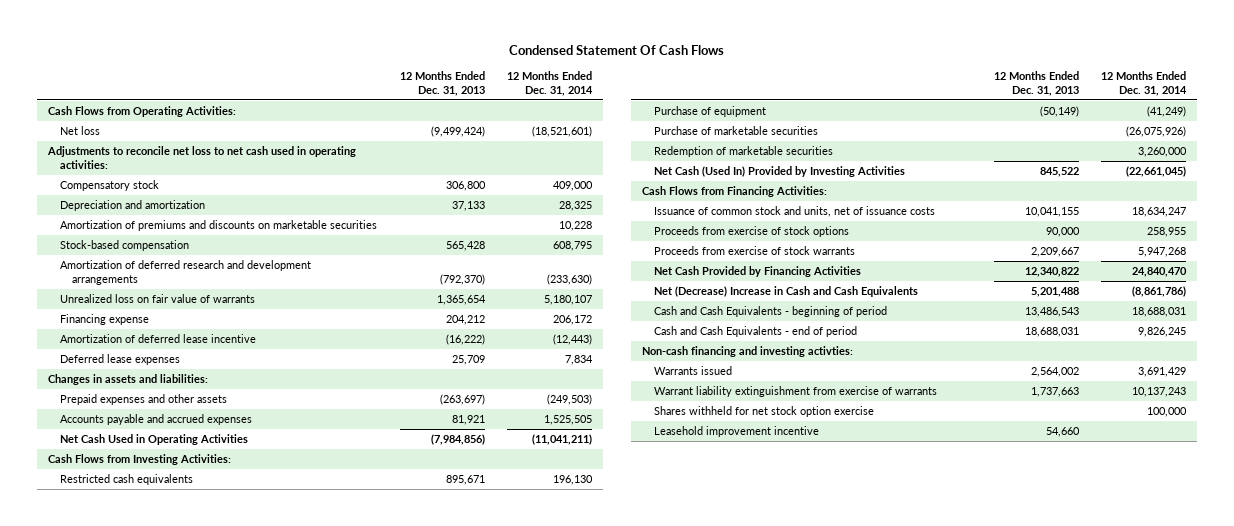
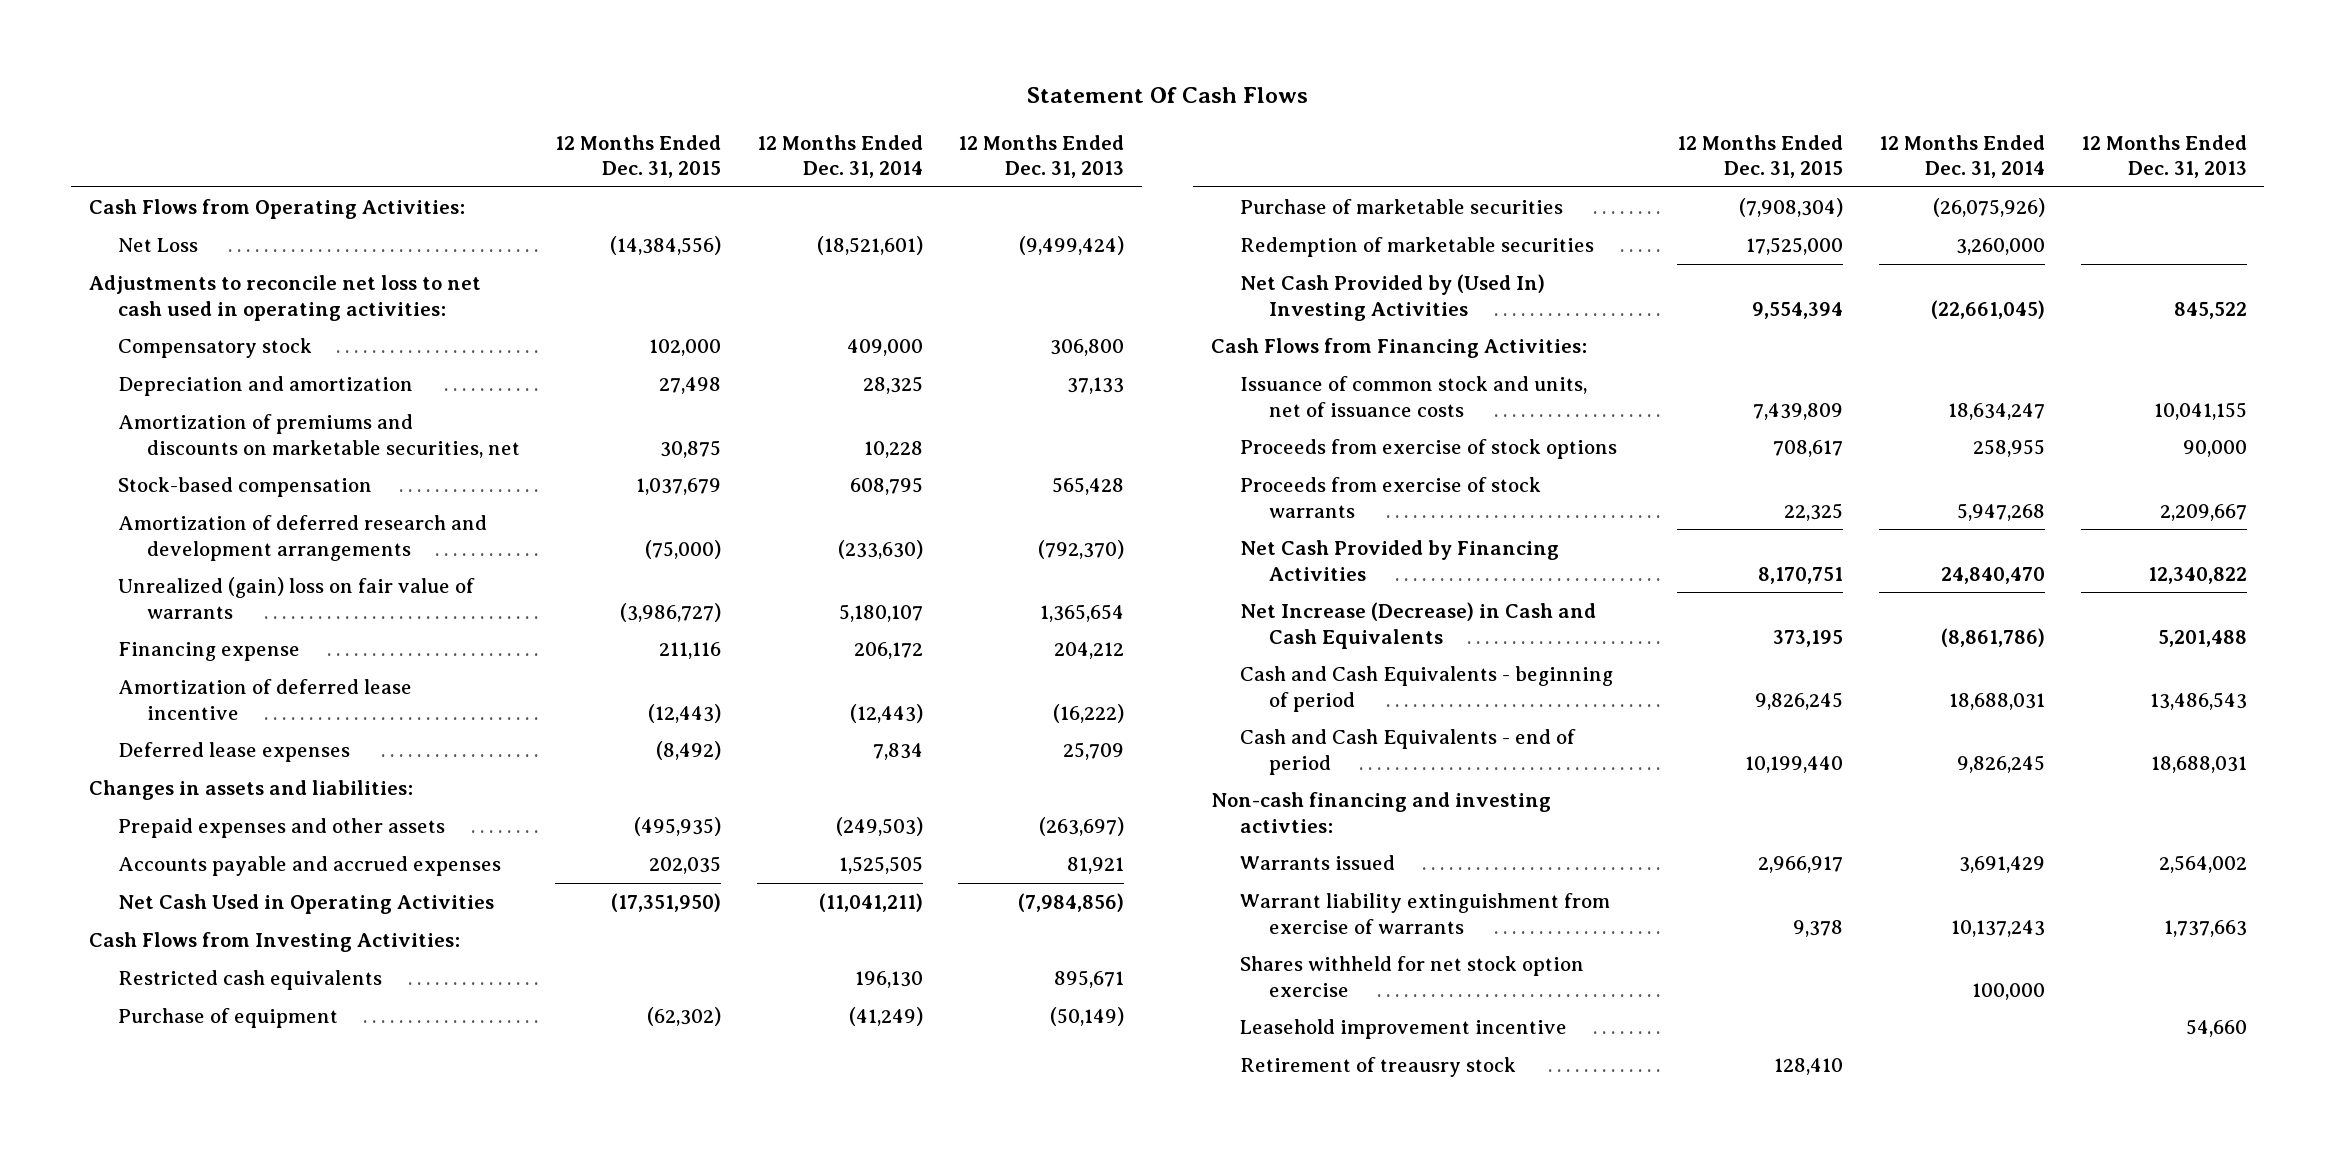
- Condensed Statement Of Cash Flows
+ Statement Of Cash Flows
- | 12 Months Ended Dec. 31, 2013 | 12 Months Ended Dec. 31, 2014
+ | 12 Months Ended Dec. 31, 2015 | 12 Months Ended Dec. 31, 2014 | 12 Months Ended Dec. 31, 2013
- Net loss | (9,499,424) | (18,521,601)
+ Net Loss | (14,384,556) | (18,521,601) | (9,499,424)
- Amortization of premiums and discounts on marketable securities | | 10,228
+ Amortization of premiums and discounts on marketable securities, net | 30,875 | 10,228 |
- Unrealized loss on fair value of warrants | 1,365,654 | 5,180,107
+ Unrealized (gain) loss on fair value of warrants | (3,986,727) | 5,180,107 | 1,365,654
- Net Cash (Used In) Provided by Investing Activities | 845,522 | (22,661,045)
+ Net Cash Provided by (Used In) Investing Activities | 9,554,394 | (22,661,045) | 845,522
- Net (Decrease) Increase in Cash and Cash Equivalents | 5,201,488 | (8,861,786)
+ Net Increase (Decrease) in Cash and Cash Equivalents | 373,195 | (8,861,786) | 5,201,488
+ Retirement of treausry stock | 128,410 | |

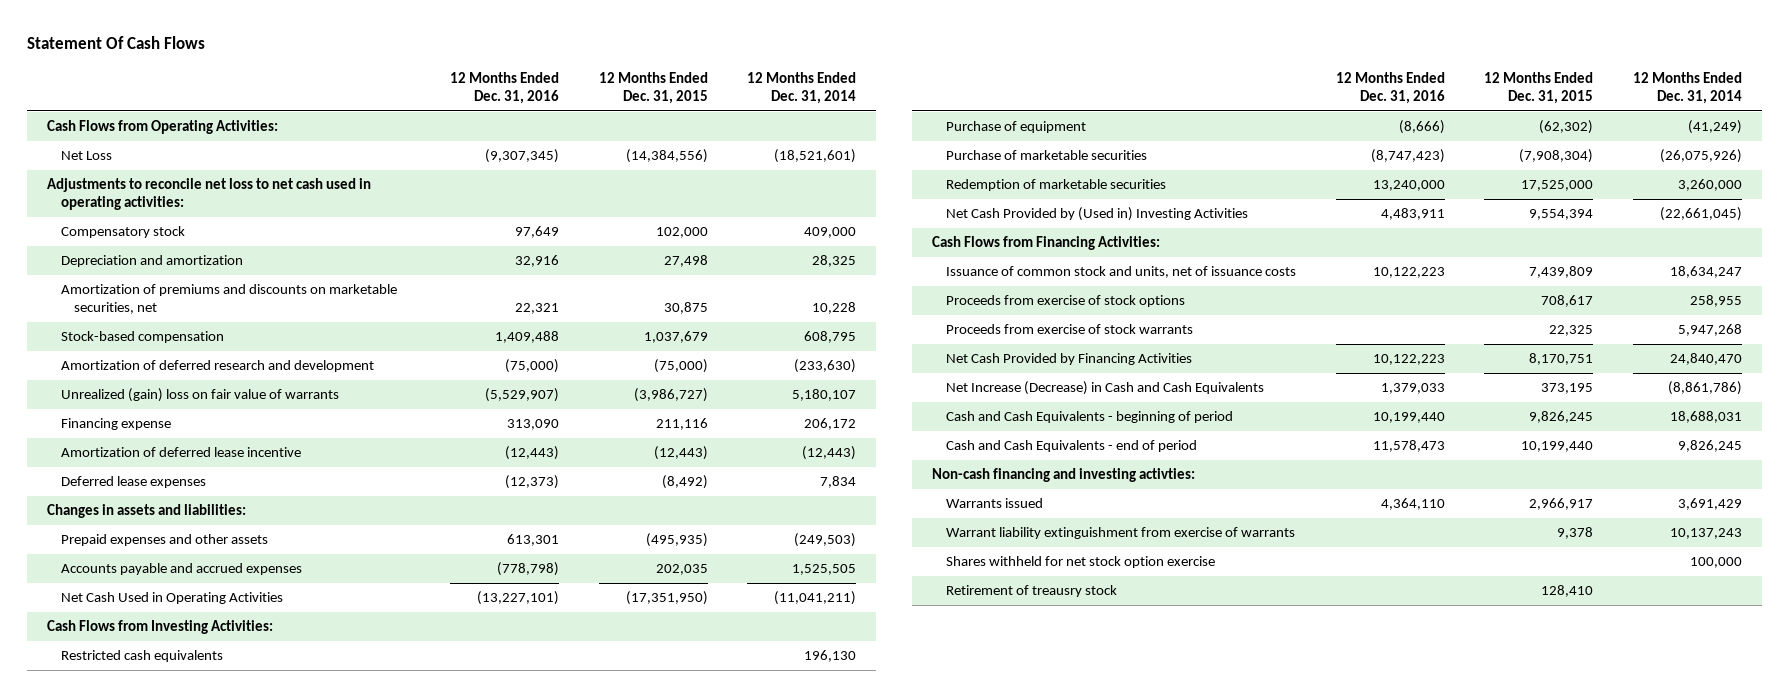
- | 12 Months Ended Dec. 31, 2015 | 12 Months Ended Dec. 31, 2014 | 12 Months Ended Dec. 31, 2013
+ | 12 Months Ended Dec. 31, 2016 | 12 Months Ended Dec. 31, 2015 | 12 Months Ended Dec. 31, 2014
- Amortization of deferred research and development arrangements | (75,000) | (233,630) | (792,370)
+ Amortization of deferred research and development | (75,000) | (75,000) | (233,630)
- Net Cash Provided by (Used In) Investing Activities | 9,554,394 | (22,661,045) | 845,522
+ Net Cash Provided by (Used in) Investing Activities | 4,483,911 | 9,554,394 | (22,661,045)
- Leasehold improvement incentive | | | 54,660

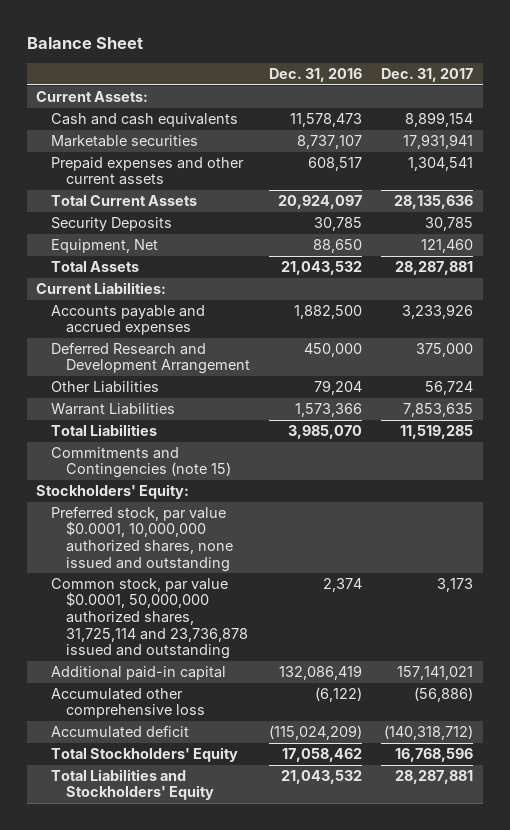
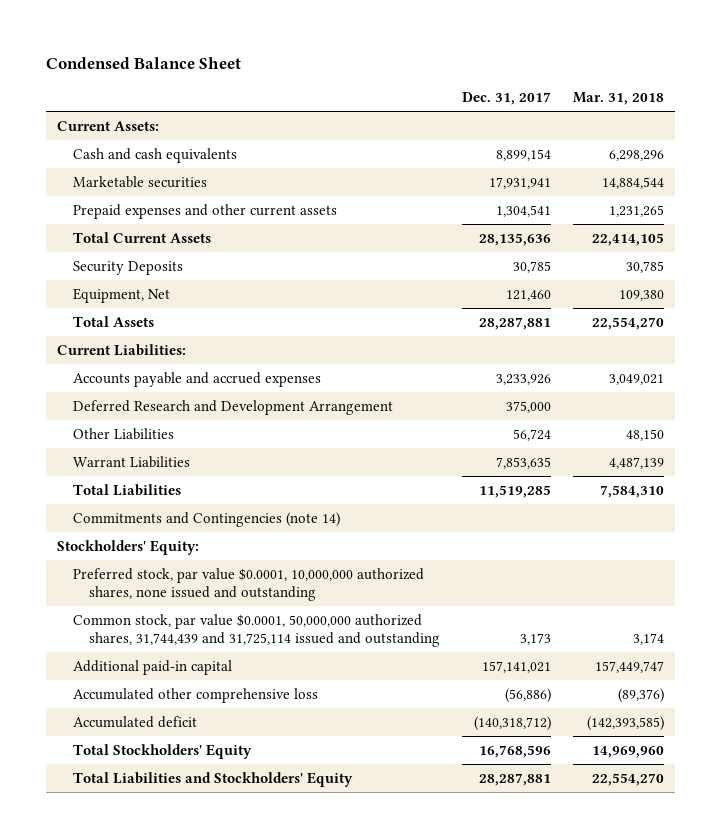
- Balance Sheet
+ Condensed Balance Sheet
- | Dec. 31, 2016 | Dec. 31, 2017
+ | Dec. 31, 2017 | Mar. 31, 2018
- Commitments and Contingencies (note 15)
+ Commitments and Contingencies (note 14)
- Common stock, par value $0.0001, 50,000,000 authorized shares, 31,725,114 and 23,736,878 issued and outstanding | 2,374 | 3,173
+ Common stock, par value $0.0001, 50,000,000 authorized shares, 31,744,439 and 31,725,114 issued and outstanding | 3,173 | 3,174

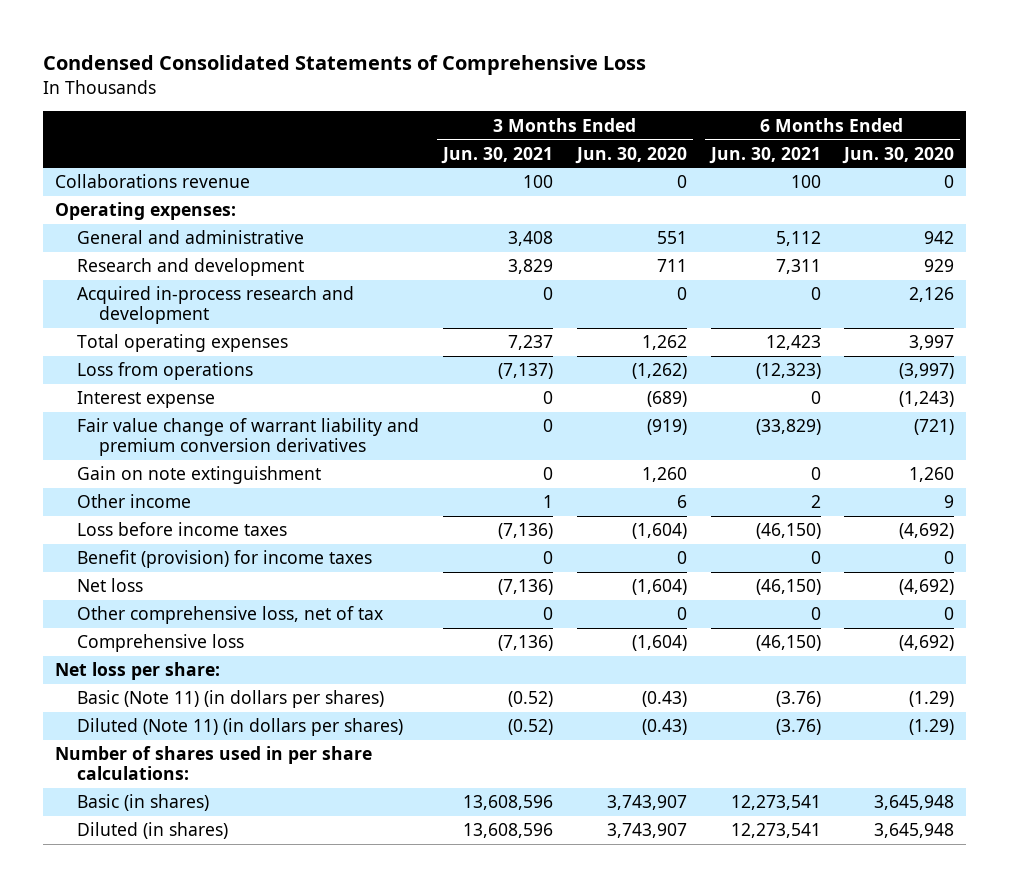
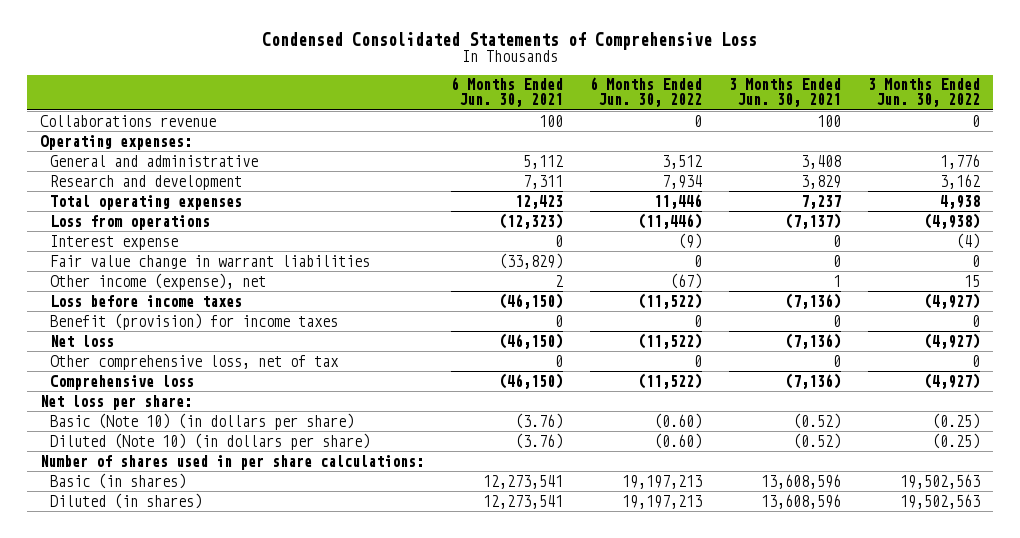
- | 3 Months Ended Jun. 30, 2021 | 3 Months Ended Jun. 30, 2020 | 6 Months Ended Jun. 30, 2021 | 6 Months Ended Jun. 30, 2020
+ | 6 Months Ended Jun. 30, 2021 | 6 Months Ended Jun. 30, 2022 | 3 Months Ended Jun. 30, 2021 | 3 Months Ended Jun. 30, 2022
- Acquired in-process research and development | 0 | 0 | 0 | 2,126
- Fair value change of warrant liability and premium conversion derivatives | 0 | (919) | (33,829) | (721)
- Gain on note extinguishment | 0 | 1,260 | 0 | 1,260
- Other income | 1 | 6 | 2 | 9
+ Fair value change in warrant liabilities | (33,829) | 0 | 0 | 0
+ Other income (expense), net | 2 | (67) | 1 | 15
- Basic (Note 11) (in dollars per shares) | (0.52) | (0.43) | (3.76) | (1.29)
- Diluted (Note 11) (in dollars per shares) | (0.52) | (0.43) | (3.76) | (1.29)
+ Basic (Note 10) (in dollars per share) | (3.76) | (0.60) | (0.52) | (0.25)
+ Diluted (Note 10) (in dollars per share) | (3.76) | (0.60) | (0.52) | (0.25)

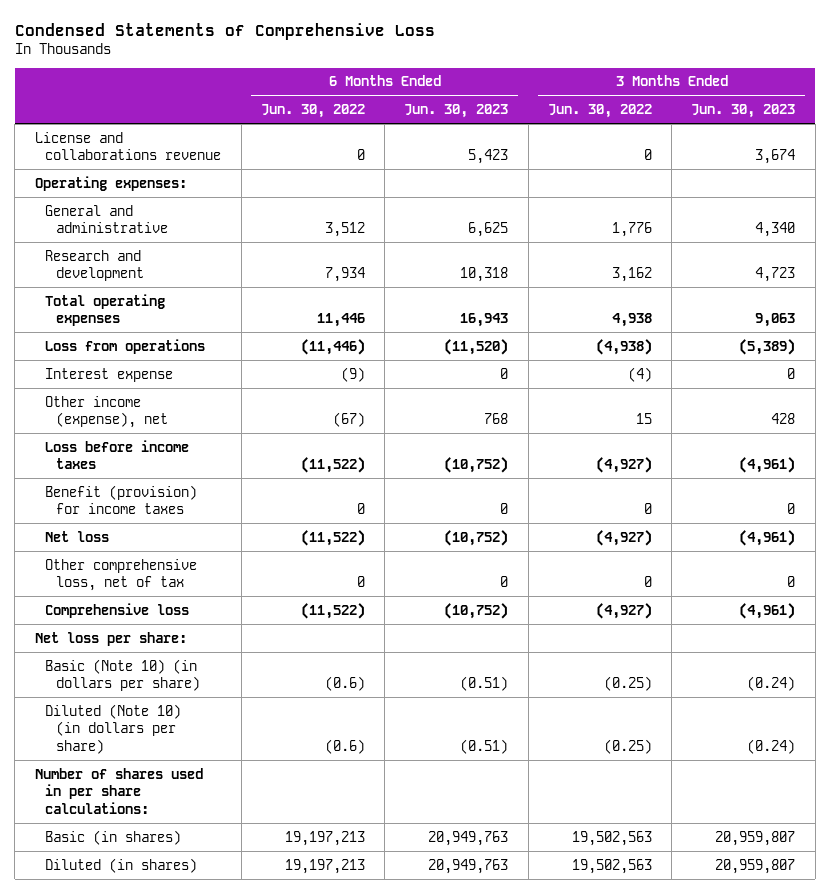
- Condensed Consolidated Statements of Comprehensive Loss
+ Condensed Statements of Comprehensive Loss
- | 6 Months Ended Jun. 30, 2021 | 6 Months Ended Jun. 30, 2022 | 3 Months Ended Jun. 30, 2021 | 3 Months Ended Jun. 30, 2022
+ | 6 Months Ended Jun. 30, 2022 | 6 Months Ended Jun. 30, 2023 | 3 Months Ended Jun. 30, 2022 | 3 Months Ended Jun. 30, 2023
- Collaborations revenue | 100 | 0 | 100 | 0
+ License and collaborations revenue | 0 | 5,423 | 0 | 3,674
- Fair value change in warrant liabilities | (33,829) | 0 | 0 | 0
- Basic (Note 10) (in dollars per share) | (3.76) | (0.60) | (0.52) | (0.25)
- Diluted (Note 10) (in dollars per share) | (3.76) | (0.60) | (0.52) | (0.25)
+ Basic (Note 10) (in dollars per share) | (0.6) | (0.51) | (0.25) | (0.24)
+ Diluted (Note 10) (in dollars per share) | (0.6) | (0.51) | (0.25) | (0.24)

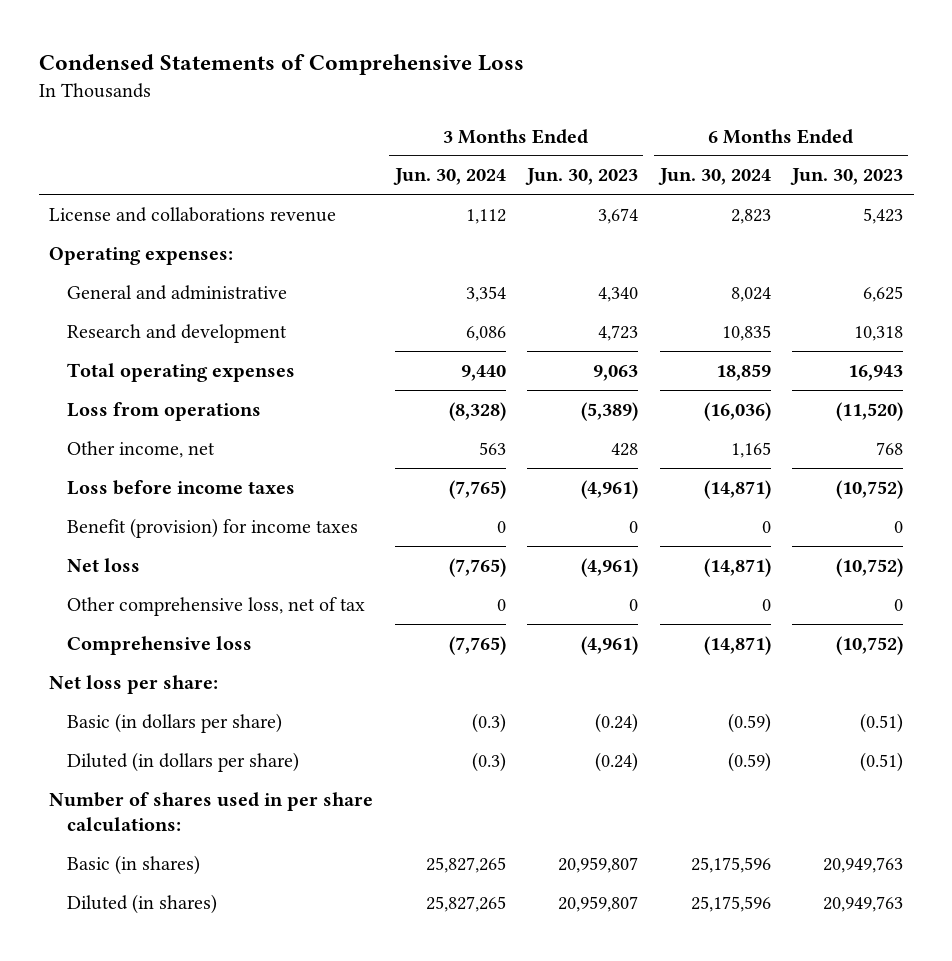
- | 6 Months Ended Jun. 30, 2022 | 6 Months Ended Jun. 30, 2023 | 3 Months Ended Jun. 30, 2022 | 3 Months Ended Jun. 30, 2023
+ | 3 Months Ended Jun. 30, 2024 | 3 Months Ended Jun. 30, 2023 | 6 Months Ended Jun. 30, 2024 | 6 Months Ended Jun. 30, 2023
- Interest expense | (9) | 0 | (4) | 0
- Other income (expense), net | (67) | 768 | 15 | 428
+ Other income, net | 563 | 428 | 1,165 | 768
- Basic (Note 10) (in dollars per share) | (0.6) | (0.51) | (0.25) | (0.24)
- Diluted (Note 10) (in dollars per share) | (0.6) | (0.51) | (0.25) | (0.24)
+ Basic (in dollars per share) | (0.3) | (0.24) | (0.59) | (0.51)
+ Diluted (in dollars per share) | (0.3) | (0.24) | (0.59) | (0.51)

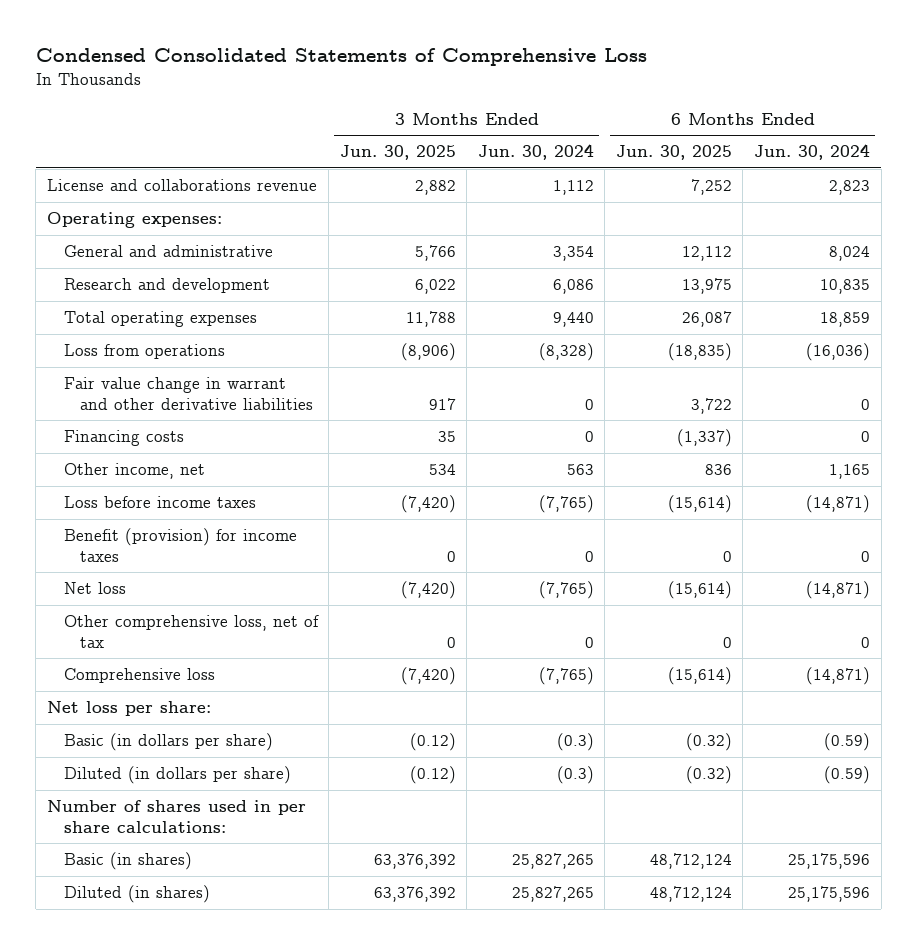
- Condensed Statements of Comprehensive Loss
+ Condensed Consolidated Statements of Comprehensive Loss
- | 3 Months Ended Jun. 30, 2024 | 3 Months Ended Jun. 30, 2023 | 6 Months Ended Jun. 30, 2024 | 6 Months Ended Jun. 30, 2023
+ | 3 Months Ended Jun. 30, 2025 | 3 Months Ended Jun. 30, 2024 | 6 Months Ended Jun. 30, 2025 | 6 Months Ended Jun. 30, 2024
+ Fair value change in warrant and other derivative liabilities | 917 | 0 | 3,722 | 0
+ Financing costs | 35 | 0 | (1,337) | 0

